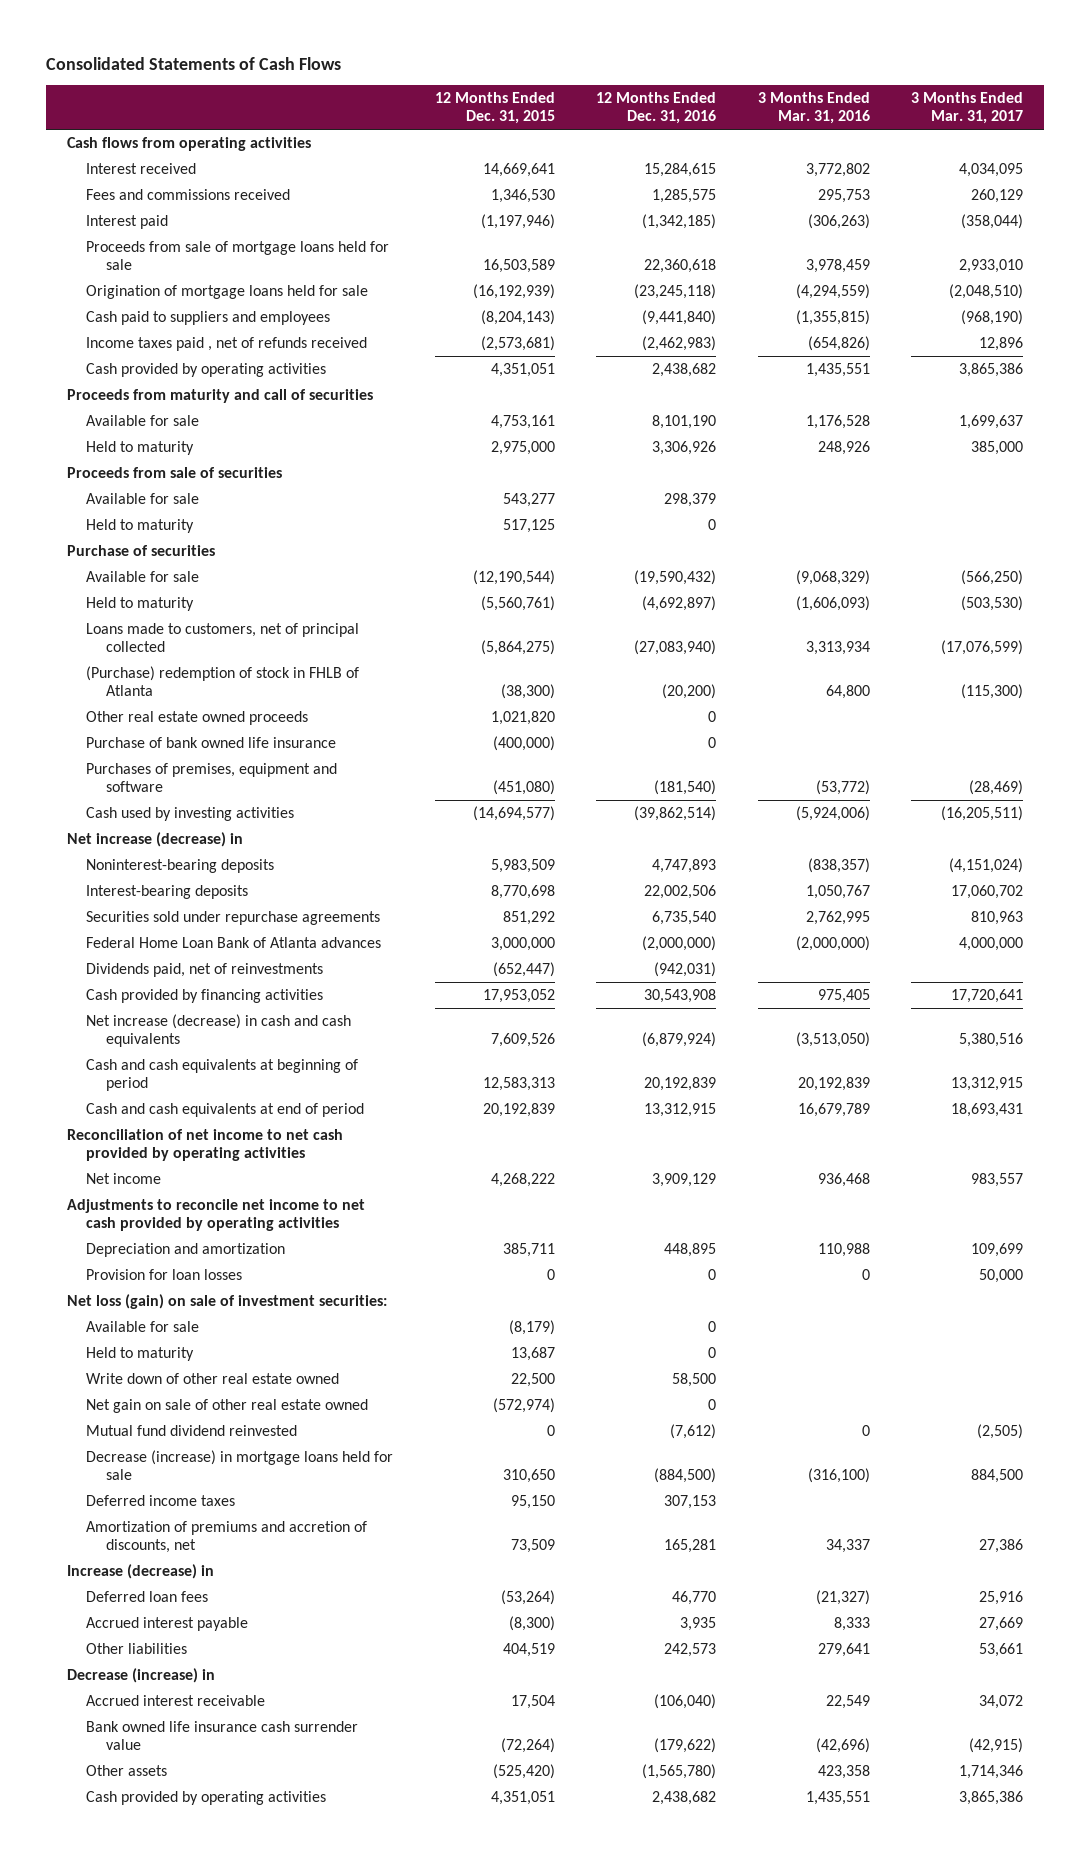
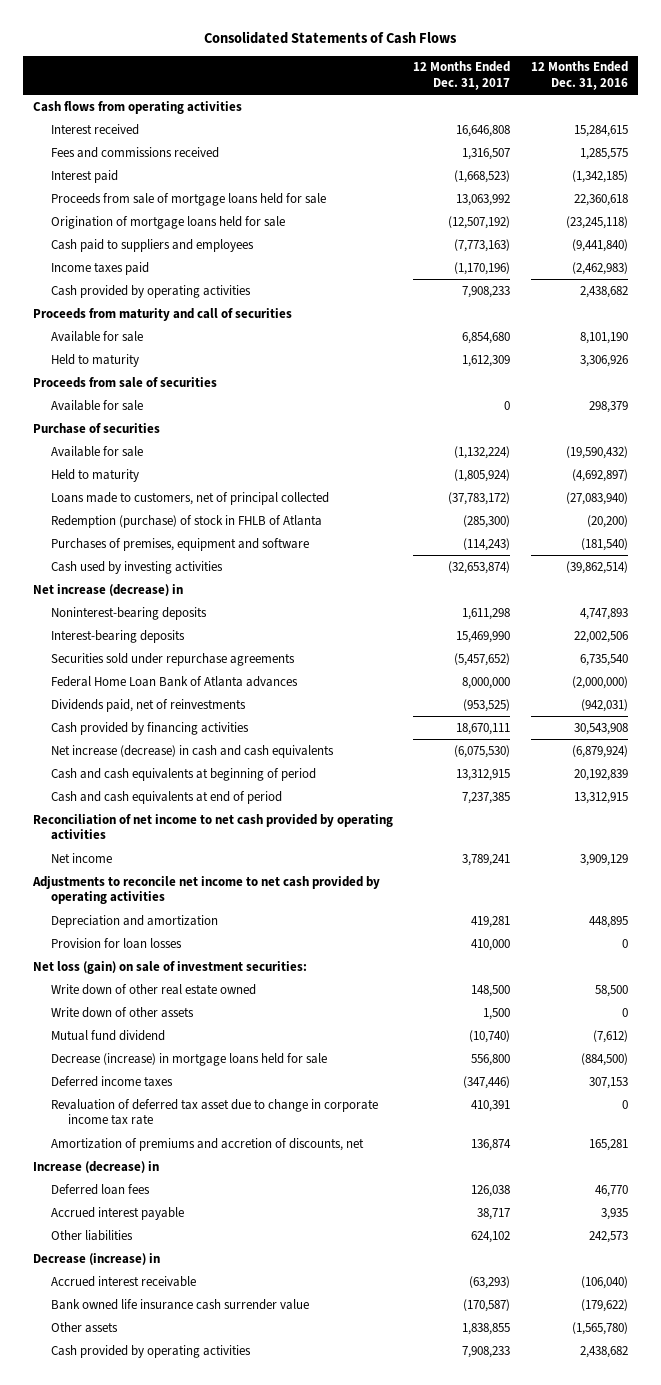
- | 12 Months Ended Dec. 31, 2015 | 12 Months Ended Dec. 31, 2016 | 3 Months Ended Mar. 31, 2016 | 3 Months Ended Mar. 31, 2017
+ | 12 Months Ended Dec. 31, 2017 | 12 Months Ended Dec. 31, 2016
- Income taxes paid , net of refunds received | (2,573,681) | (2,462,983) | (654,826) | 12,896
+ Income taxes paid | (1,170,196) | (2,462,983)
- Held to maturity | 517,125 | 0 | |
- (Purchase) redemption of stock in FHLB of Atlanta | (38,300) | (20,200) | 64,800 | (115,300)
- Other real estate owned proceeds | 1,021,820 | 0 | |
- Purchase of bank owned life insurance | (400,000) | 0 | |
+ Redemption (purchase) of stock in FHLB of Atlanta | (285,300) | (20,200)
- Available for sale | (8,179) | 0 | |
- Held to maturity | 13,687 | 0 | |
- Net gain on sale of other real estate owned | (572,974) | 0 | |
- Mutual fund dividend reinvested | 0 | (7,612) | 0 | (2,505)
+ Write down of other assets | 1,500 | 0
+ Mutual fund dividend | (10,740) | (7,612)
+ Revaluation of deferred tax asset due to change in corporate income tax rate | 410,391 | 0

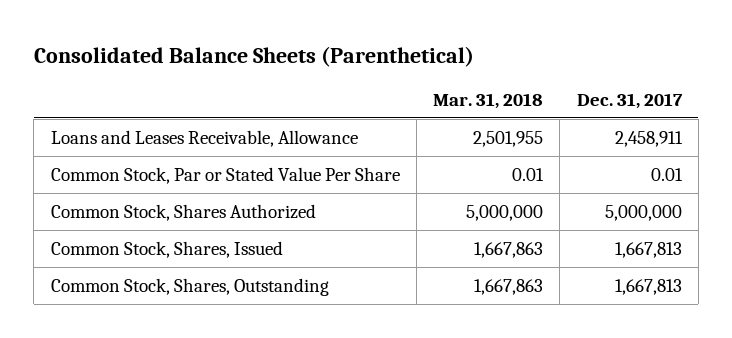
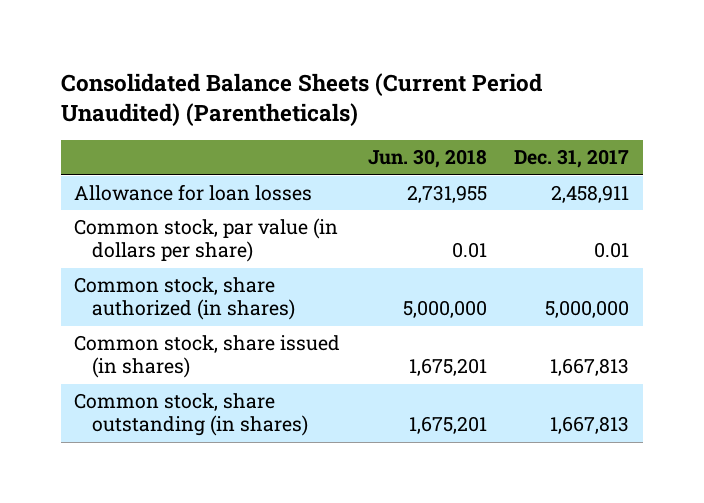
- Consolidated Balance Sheets (Parenthetical)
+ Consolidated Balance Sheets (Current Period Unaudited) (Parentheticals)
- | Mar. 31, 2018 | Dec. 31, 2017
+ | Jun. 30, 2018 | Dec. 31, 2017
- Loans and Leases Receivable, Allowance | 2,501,955 | 2,458,911
- Common Stock, Par or Stated Value Per Share | 0.01 | 0.01
- Common Stock, Shares Authorized | 5,000,000 | 5,000,000
- Common Stock, Shares, Issued | 1,667,863 | 1,667,813
- Common Stock, Shares, Outstanding | 1,667,863 | 1,667,813
+ Allowance for loan losses | 2,731,955 | 2,458,911
+ Common stock, par value (in dollars per share) | 0.01 | 0.01
+ Common stock, share authorized (in shares) | 5,000,000 | 5,000,000
+ Common stock, share issued (in shares) | 1,675,201 | 1,667,813
+ Common stock, share outstanding (in shares) | 1,675,201 | 1,667,813

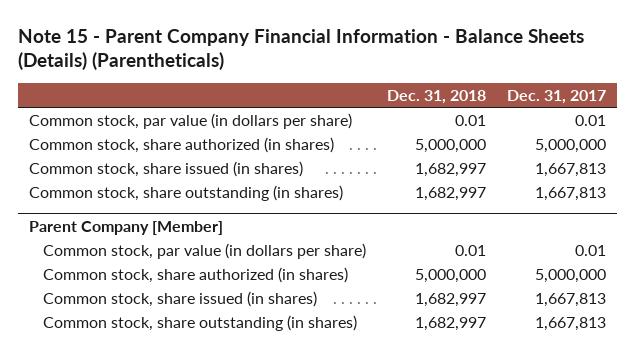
- Consolidated Balance Sheets (Current Period Unaudited) (Parentheticals)
+ Note 15 - Parent Company Financial Information - Balance Sheets (Details) (Parentheticals)
- | Jun. 30, 2018 | Dec. 31, 2017
+ | Dec. 31, 2018 | Dec. 31, 2017
- Allowance for loan losses | 2,731,955 | 2,458,911
+ Parent Company [Member]
+ Common stock, par value (in dollars per share) | 0.01 | 0.01
+ Common stock, share authorized (in shares) | 5,000,000 | 5,000,000
+ Common stock, share issued (in shares) | 1,682,997 | 1,667,813
+ Common stock, share outstanding (in shares) | 1,682,997 | 1,667,813

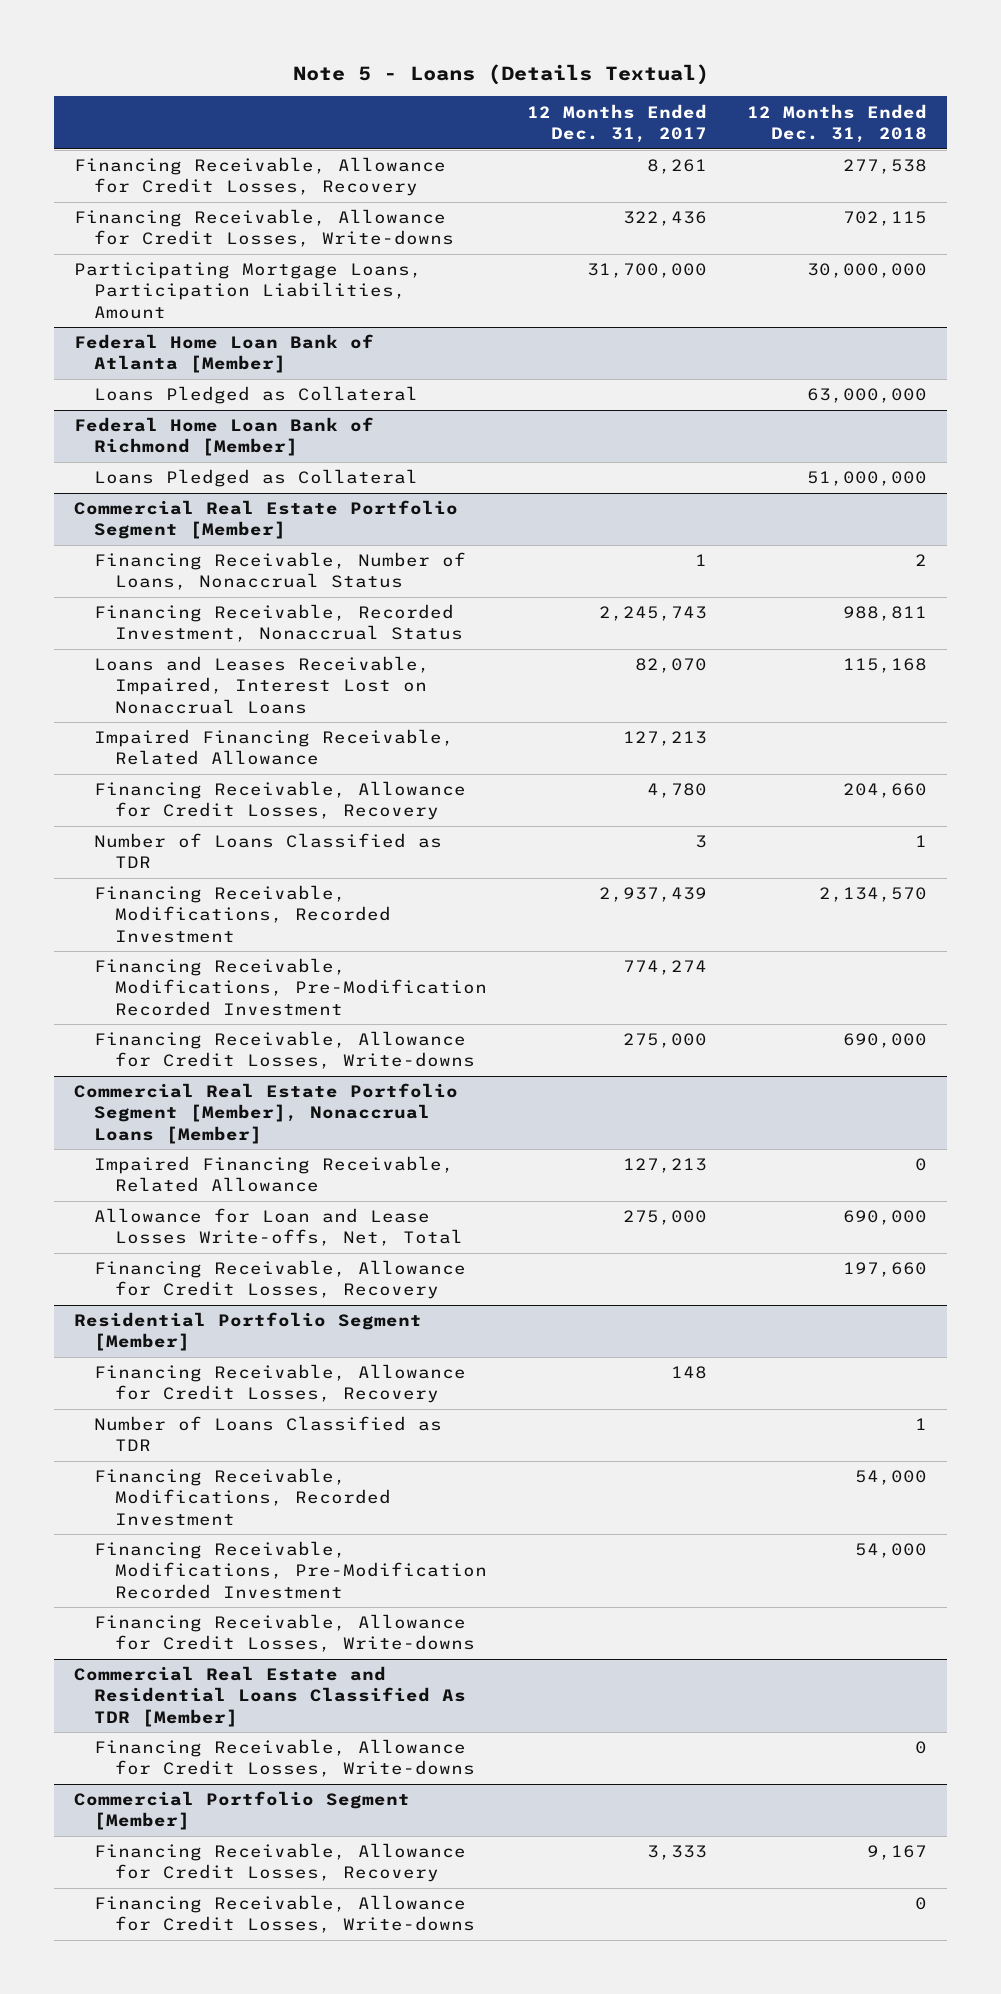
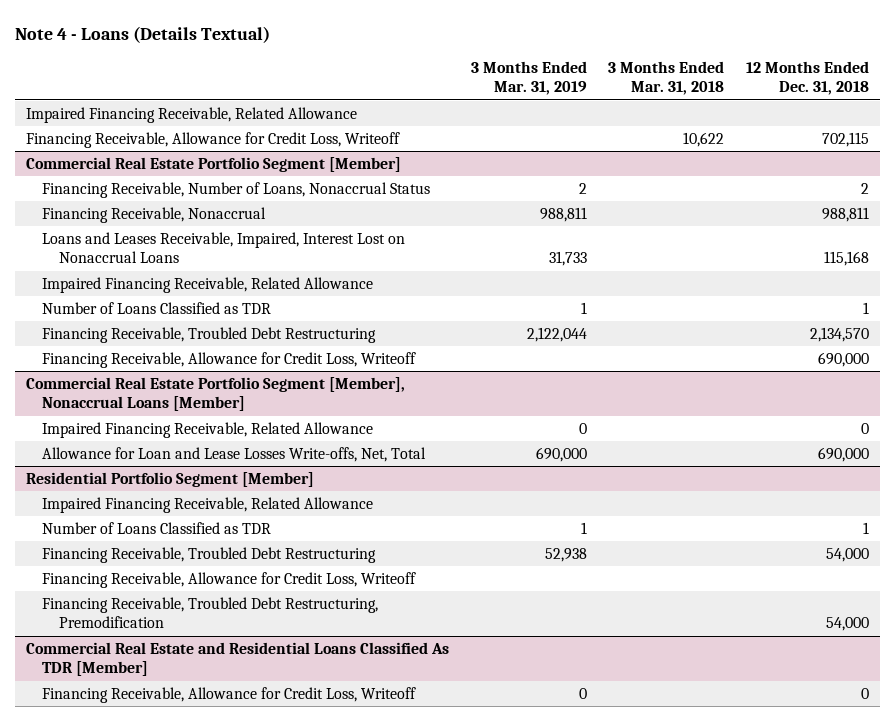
- Note 5 - Loans (Details Textual)
+ Note 4 - Loans (Details Textual)
- | 12 Months Ended Dec. 31, 2017 | 12 Months Ended Dec. 31, 2018
+ | 3 Months Ended Mar. 31, 2019 | 3 Months Ended Mar. 31, 2018 | 12 Months Ended Dec. 31, 2018
- Financing Receivable, Allowance for Credit Losses, Recovery | 8,261 | 277,538
- Financing Receivable, Allowance for Credit Losses, Write-downs | 322,436 | 702,115
- Participating Mortgage Loans, Participation Liabilities, Amount | 31,700,000 | 30,000,000
- Federal Home Loan Bank of Atlanta [Member]
- Loans Pledged as Collateral | | 63,000,000
- Federal Home Loan Bank of Richmond [Member]
- Loans Pledged as Collateral | | 51,000,000
+ Impaired Financing Receivable, Related Allowance
+ Financing Receivable, Allowance for Credit Loss, Writeoff | | 10,622 | 702,115
@ Commercial Real Estate Portfolio Segment [Member]
- Financing Receivable, Recorded Investment, Nonaccrual Status | 2,245,743 | 988,811
+ Financing Receivable, Nonaccrual | 988,811 | | 988,811
- Financing Receivable, Allowance for Credit Losses, Recovery | 4,780 | 204,660
- Financing Receivable, Modifications, Recorded Investment | 2,937,439 | 2,134,570
- Financing Receivable, Modifications, Pre-Modification Recorded Investment | 774,274 |
- Financing Receivable, Allowance for Credit Losses, Write-downs | 275,000 | 690,000
+ Financing Receivable, Troubled Debt Restructuring | 2,122,044 | | 2,134,570
+ Financing Receivable, Allowance for Credit Loss, Writeoff | | | 690,000
@ Commercial Real Estate Portfolio Segment [Member], Nonaccrual Loans [Member]
- Financing Receivable, Allowance for Credit Losses, Recovery | | 197,660
@ Residential Portfolio Segment [Member]
- Financing Receivable, Allowance for Credit Losses, Recovery | 148 |
+ Impaired Financing Receivable, Related Allowance
- Financing Receivable, Modifications, Recorded Investment | | 54,000
- Financing Receivable, Modifications, Pre-Modification Recorded Investment | | 54,000
- Financing Receivable, Allowance for Credit Losses, Write-downs
+ Financing Receivable, Troubled Debt Restructuring | 52,938 | | 54,000
+ Financing Receivable, Allowance for Credit Loss, Writeoff
+ Financing Receivable, Troubled Debt Restructuring, Premodification | | | 54,000
@ Commercial Real Estate and Residential Loans Classified As TDR [Member]
- Financing Receivable, Allowance for Credit Losses, Write-downs | | 0
- Commercial Portfolio Segment [Member]
- Financing Receivable, Allowance for Credit Losses, Recovery | 3,333 | 9,167
- Financing Receivable, Allowance for Credit Losses, Write-downs | | 0
@ Commercial Real Estate and Residential Loans Classified As TDR [Member]
+ Financing Receivable, Allowance for Credit Loss, Writeoff | 0 | | 0

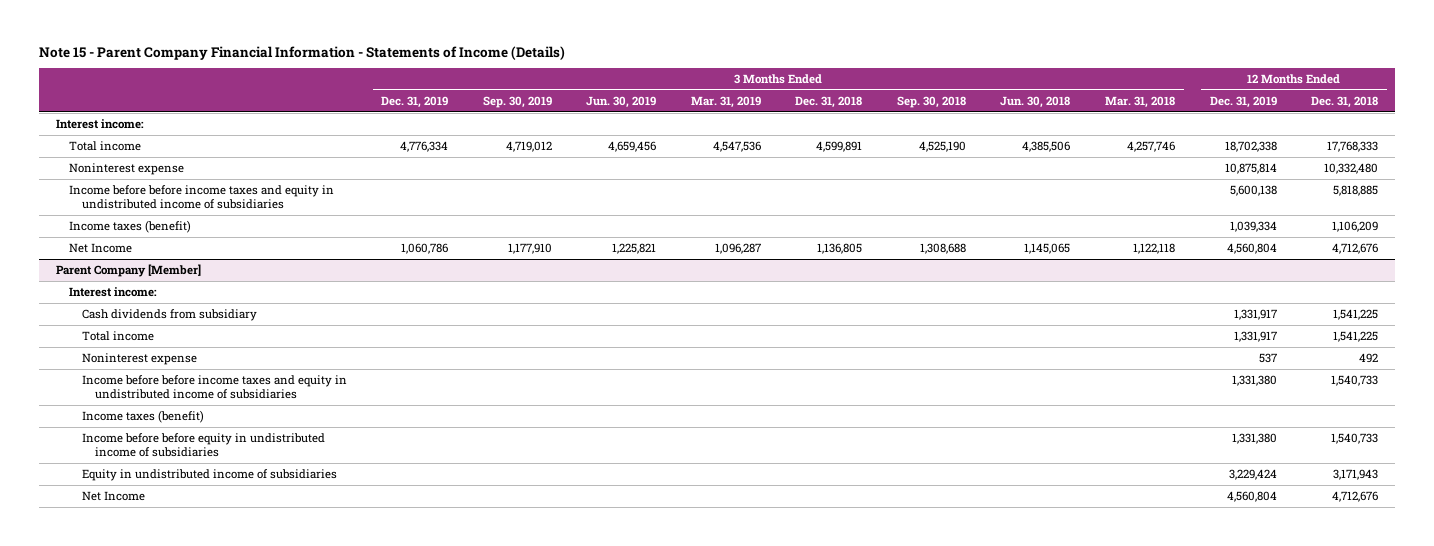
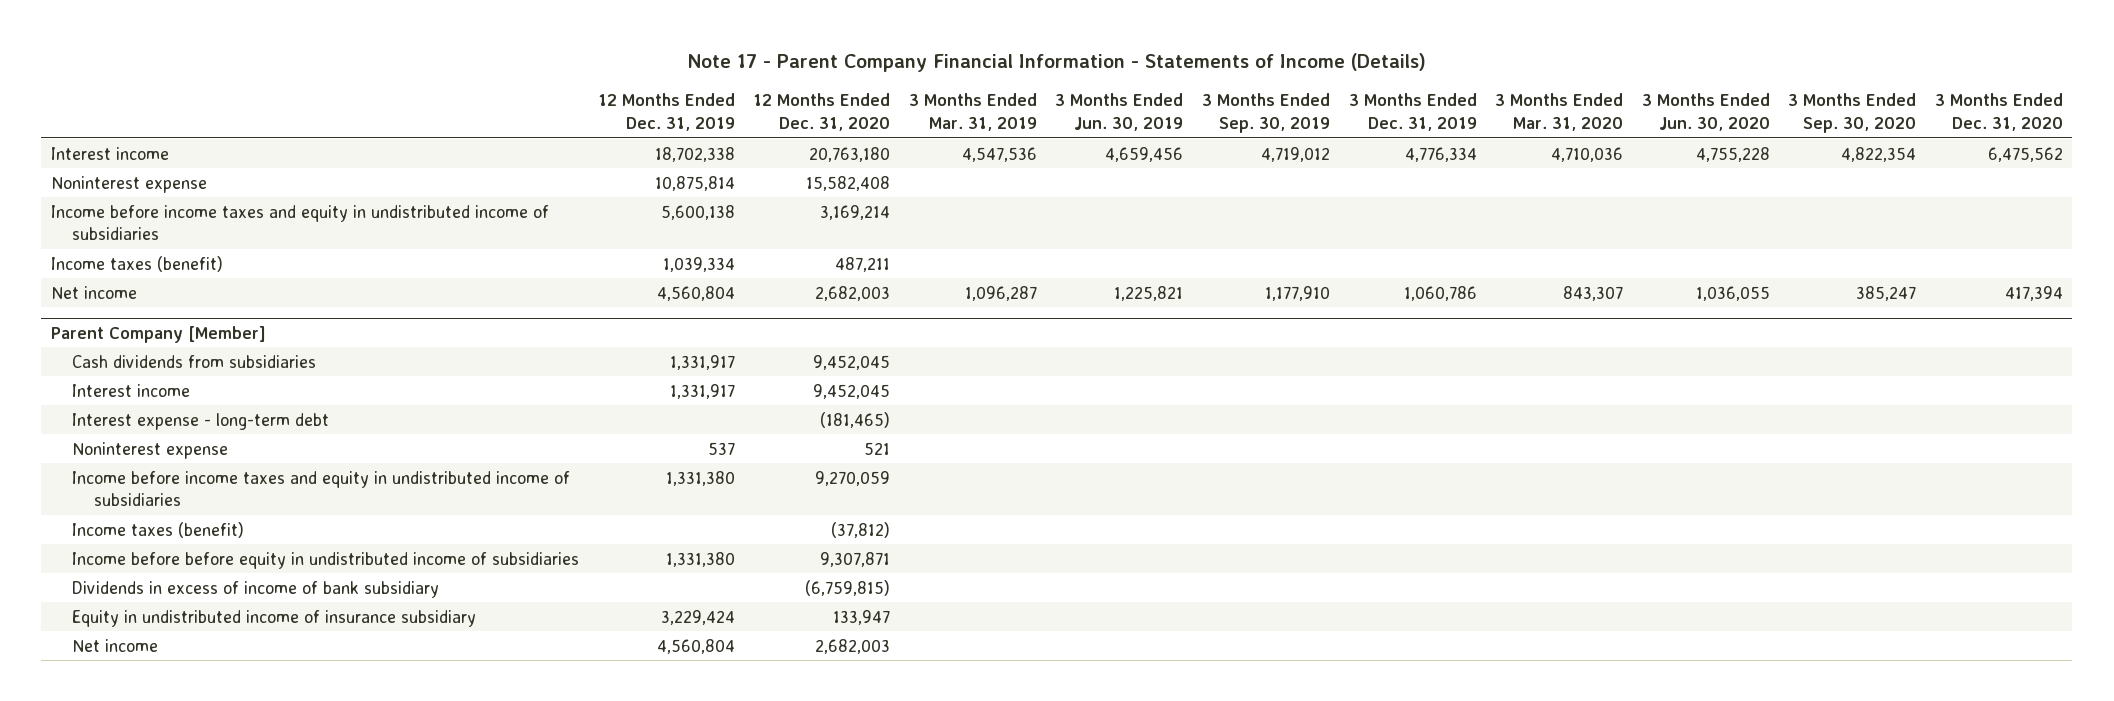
- Note 15 - Parent Company Financial Information - Statements of Income (Details)
+ Note 17 - Parent Company Financial Information - Statements of Income (Details)
- | 3 Months Ended Dec. 31, 2019 | 3 Months Ended Sep. 30, 2019 | 3 Months Ended Jun. 30, 2019 | 3 Months Ended Mar. 31, 2019 | 3 Months Ended Dec. 31, 2018 | 3 Months Ended Sep. 30, 2018 | 3 Months Ended Jun. 30, 2018 | 3 Months Ended Mar. 31, 2018 | 12 Months Ended Dec. 31, 2019 | 12 Months Ended Dec. 31, 2018
+ | 12 Months Ended Dec. 31, 2019 | 12 Months Ended Dec. 31, 2020 | 3 Months Ended Mar. 31, 2019 | 3 Months Ended Jun. 30, 2019 | 3 Months Ended Sep. 30, 2019 | 3 Months Ended Dec. 31, 2019 | 3 Months Ended Mar. 31, 2020 | 3 Months Ended Jun. 30, 2020 | 3 Months Ended Sep. 30, 2020 | 3 Months Ended Dec. 31, 2020
- Interest income:
- Total income | 4,776,334 | 4,719,012 | 4,659,456 | 4,547,536 | 4,599,891 | 4,525,190 | 4,385,506 | 4,257,746 | 18,702,338 | 17,768,333
+ Interest income | 18,702,338 | 20,763,180 | 4,547,536 | 4,659,456 | 4,719,012 | 4,776,334 | 4,710,036 | 4,755,228 | 4,822,354 | 6,475,562
- Income before before income taxes and equity in undistributed income of subsidiaries | | | | | | | | | 5,600,138 | 5,818,885
+ Income before income taxes and equity in undistributed income of subsidiaries | 5,600,138 | 3,169,214 | | | | | | | |
- Net Income | 1,060,786 | 1,177,910 | 1,225,821 | 1,096,287 | 1,136,805 | 1,308,688 | 1,145,065 | 1,122,118 | 4,560,804 | 4,712,676
+ Net income | 4,560,804 | 2,682,003 | 1,096,287 | 1,225,821 | 1,177,910 | 1,060,786 | 843,307 | 1,036,055 | 385,247 | 417,394
@ Parent Company [Member]
- Interest income:
- Cash dividends from subsidiary | | | | | | | | | 1,331,917 | 1,541,225
- Total income | | | | | | | | | 1,331,917 | 1,541,225
+ Cash dividends from subsidiaries | 1,331,917 | 9,452,045 | | | | | | | |
+ Interest income | 1,331,917 | 9,452,045 | | | | | | | |
+ Interest expense - long-term debt | | (181,465) | | | | | | | |
- Income before before income taxes and equity in undistributed income of subsidiaries | | | | | | | | | 1,331,380 | 1,540,733
+ Income before income taxes and equity in undistributed income of subsidiaries | 1,331,380 | 9,270,059 | | | | | | | |
- Equity in undistributed income of subsidiaries | | | | | | | | | 3,229,424 | 3,171,943
- Net Income | | | | | | | | | 4,560,804 | 4,712,676
+ Dividends in excess of income of bank subsidiary | | (6,759,815) | | | | | | | |
+ Equity in undistributed income of insurance subsidiary | 3,229,424 | 133,947 | | | | | | | |
+ Net income | 4,560,804 | 2,682,003 | | | | | | | |

